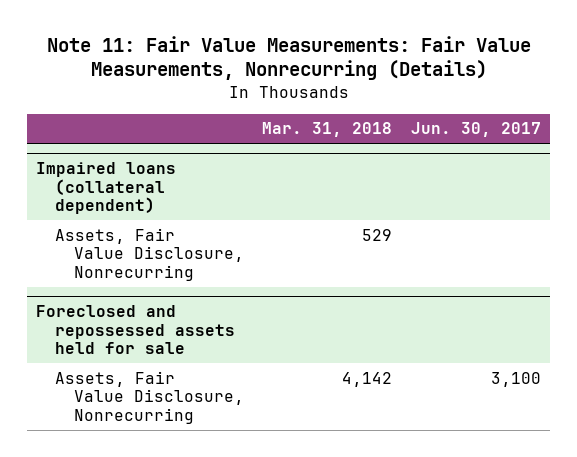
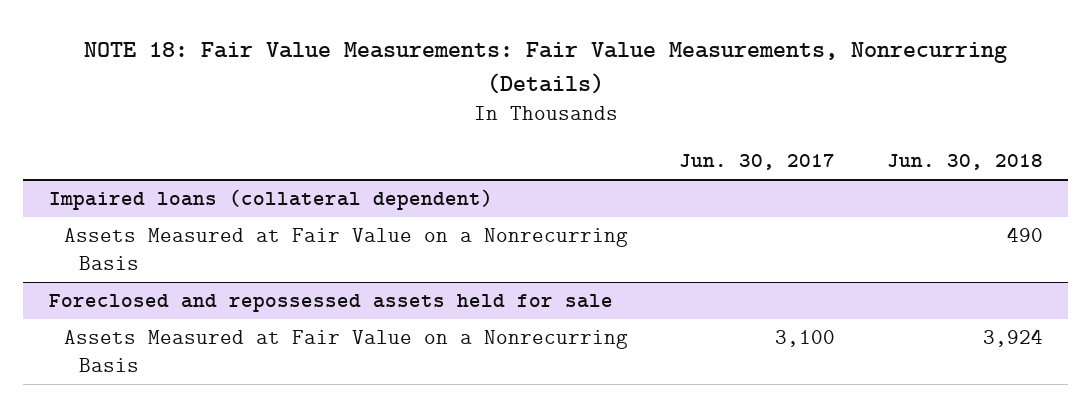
- Note 11: Fair Value Measurements: Fair Value Measurements, Nonrecurring (Details)
+ NOTE 18: Fair Value Measurements: Fair Value Measurements, Nonrecurring (Details)
- | Mar. 31, 2018 | Jun. 30, 2017
+ | Jun. 30, 2017 | Jun. 30, 2018
@ Impaired loans (collateral dependent)
- Assets, Fair Value Disclosure, Nonrecurring | 529 |
+ Assets Measured at Fair Value on a Nonrecurring Basis | | 490
@ Foreclosed and repossessed assets held for sale
- Assets, Fair Value Disclosure, Nonrecurring | 4,142 | 3,100
+ Assets Measured at Fair Value on a Nonrecurring Basis | 3,100 | 3,924

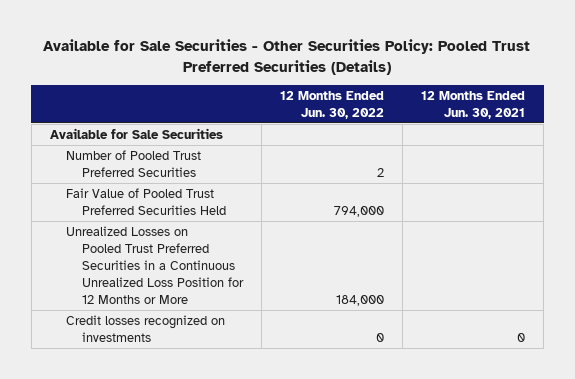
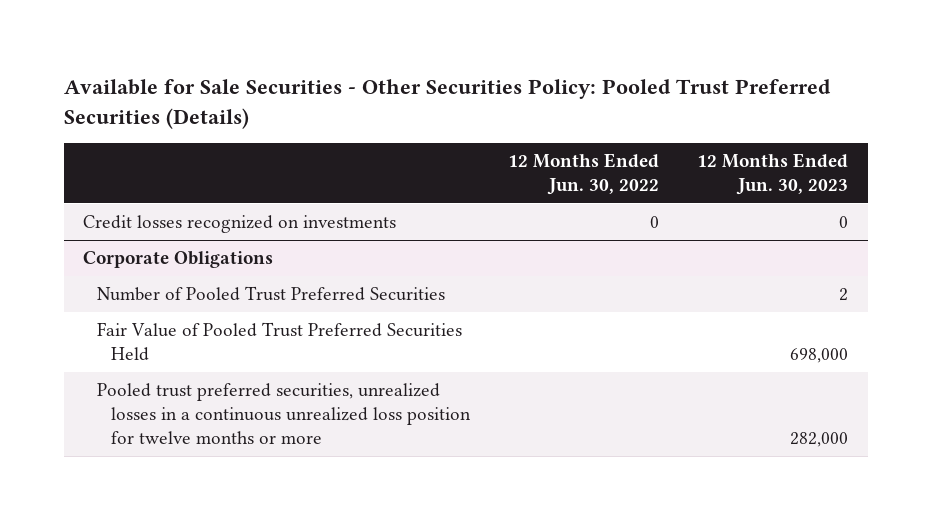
- | 12 Months Ended Jun. 30, 2022 | 12 Months Ended Jun. 30, 2021
+ | 12 Months Ended Jun. 30, 2022 | 12 Months Ended Jun. 30, 2023
- Available for Sale Securities
- Number of Pooled Trust Preferred Securities | 2 |
- Fair Value of Pooled Trust Preferred Securities Held | 794,000 |
- Unrealized Losses on Pooled Trust Preferred Securities in a Continuous Unrealized Loss Position for 12 Months or More | 184,000 |
+ Corporate Obligations
+ Number of Pooled Trust Preferred Securities | | 2
+ Fair Value of Pooled Trust Preferred Securities Held | | 698,000
+ Pooled trust preferred securities, unrealized losses in a continuous unrealized loss position for twelve months or more | | 282,000

